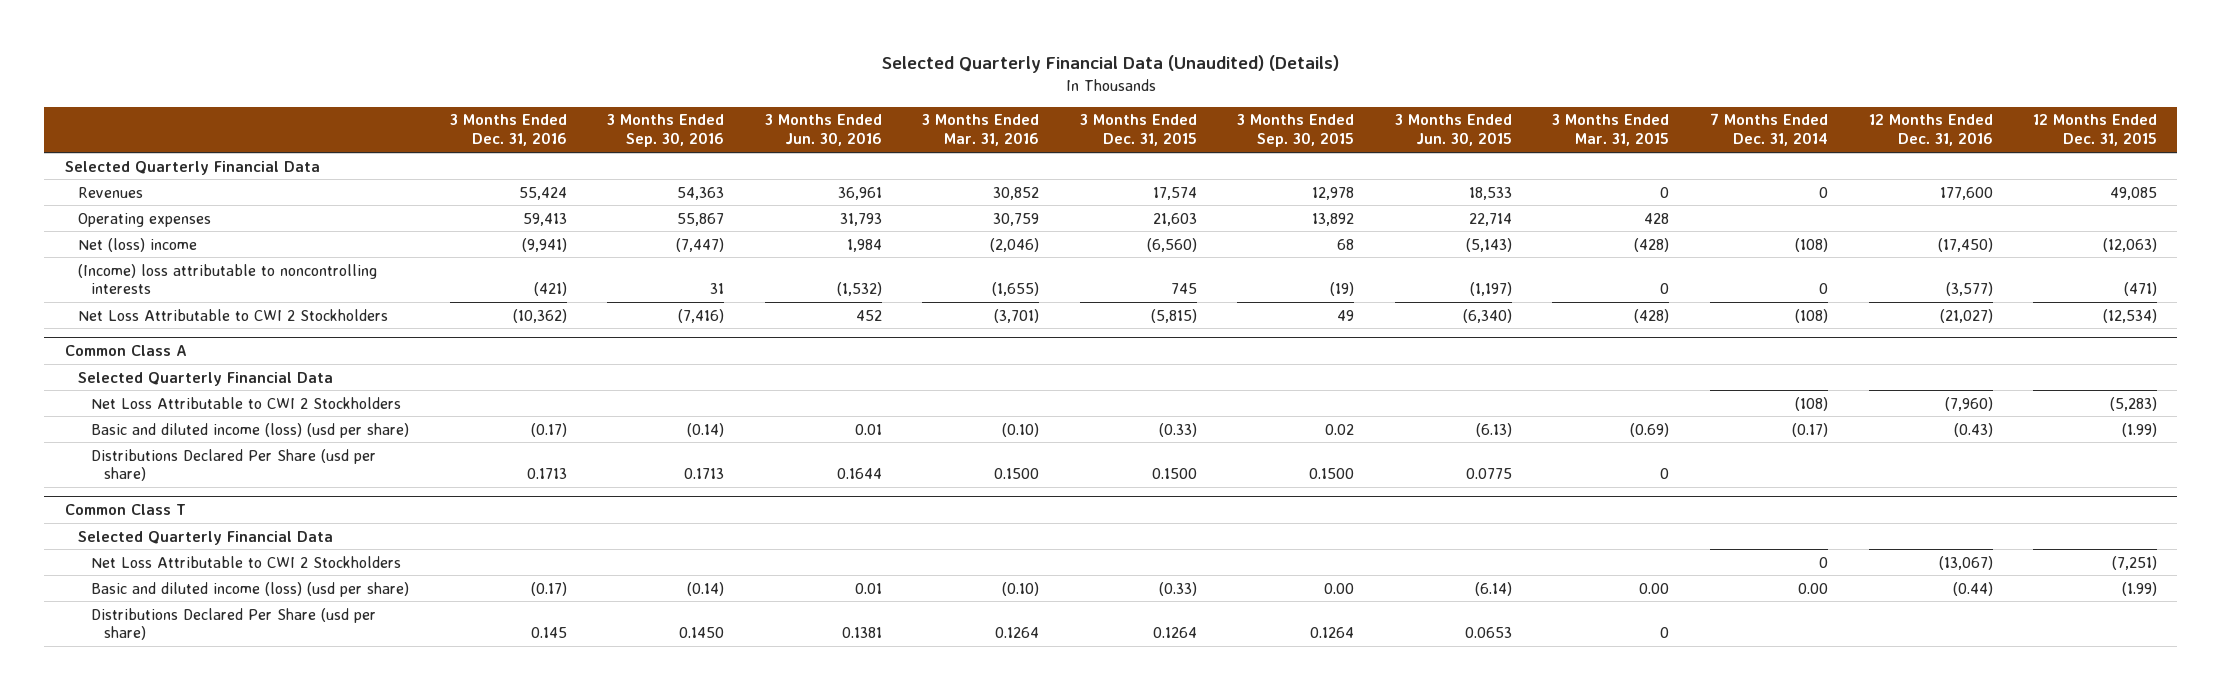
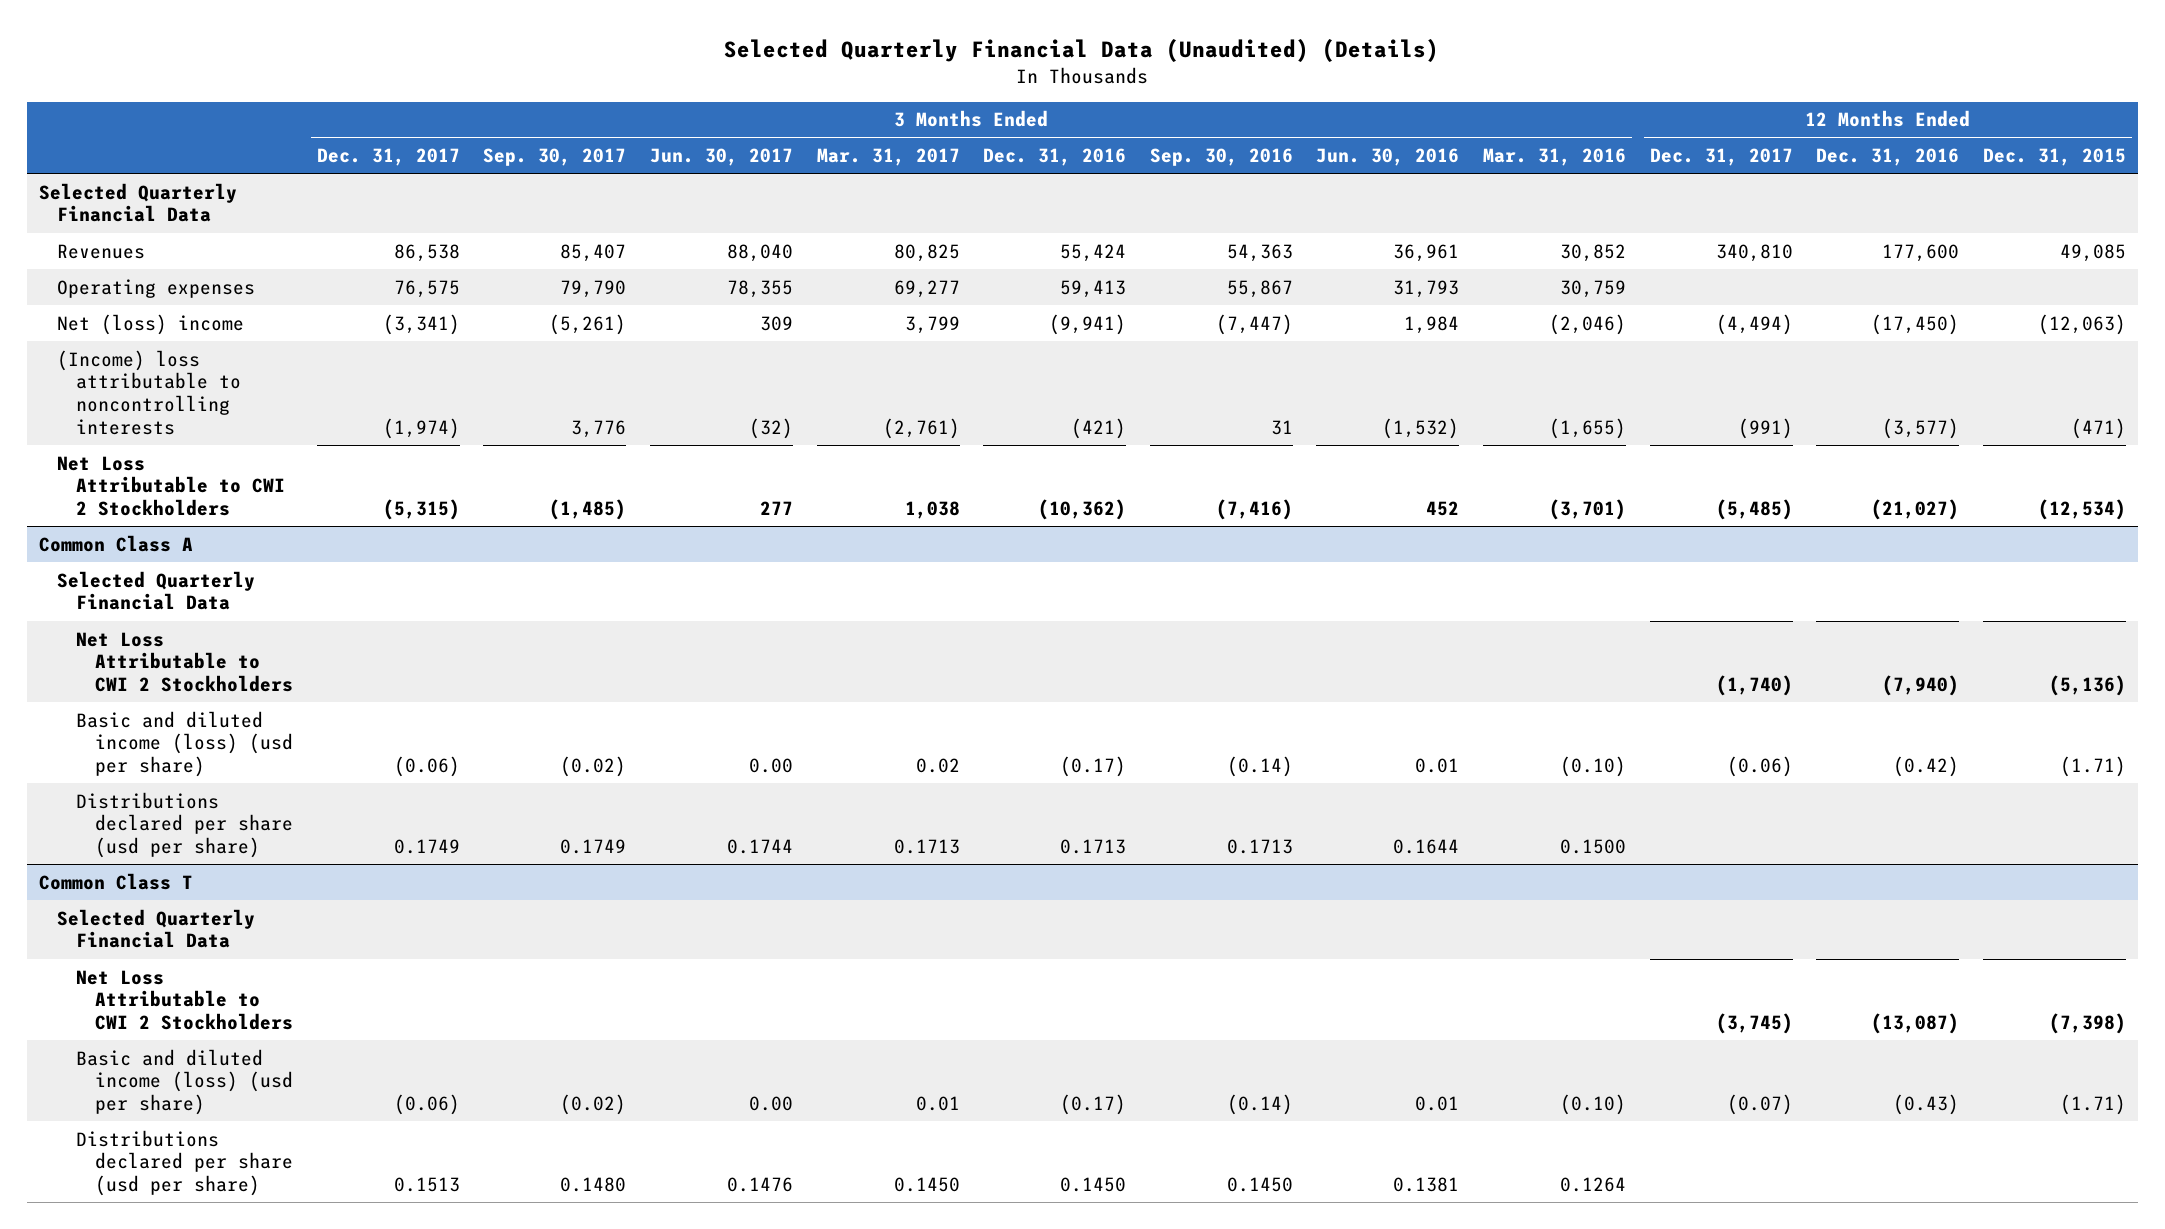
- | 3 Months Ended Dec. 31, 2016 | 3 Months Ended Sep. 30, 2016 | 3 Months Ended Jun. 30, 2016 | 3 Months Ended Mar. 31, 2016 | 3 Months Ended Dec. 31, 2015 | 3 Months Ended Sep. 30, 2015 | 3 Months Ended Jun. 30, 2015 | 3 Months Ended Mar. 31, 2015 | 7 Months Ended Dec. 31, 2014 | 12 Months Ended Dec. 31, 2016 | 12 Months Ended Dec. 31, 2015
+ | 3 Months Ended Dec. 31, 2017 | 3 Months Ended Sep. 30, 2017 | 3 Months Ended Jun. 30, 2017 | 3 Months Ended Mar. 31, 2017 | 3 Months Ended Dec. 31, 2016 | 3 Months Ended Sep. 30, 2016 | 3 Months Ended Jun. 30, 2016 | 3 Months Ended Mar. 31, 2016 | 12 Months Ended Dec. 31, 2017 | 12 Months Ended Dec. 31, 2016 | 12 Months Ended Dec. 31, 2015
@ Common Class A
- Net Loss Attributable to CWI 2 Stockholders | | | | | | | | | (108) | (7,960) | (5,283)
- Basic and diluted income (loss) (usd per share) | (0.17) | (0.14) | 0.01 | (0.10) | (0.33) | 0.02 | (6.13) | (0.69) | (0.17) | (0.43) | (1.99)
- Distributions Declared Per Share (usd per share) | 0.1713 | 0.1713 | 0.1644 | 0.1500 | 0.1500 | 0.1500 | 0.0775 | 0 | | |
+ Net Loss Attributable to CWI 2 Stockholders | | | | | | | | | (1,740) | (7,940) | (5,136)
+ Basic and diluted income (loss) (usd per share) | (0.06) | (0.02) | 0.00 | 0.02 | (0.17) | (0.14) | 0.01 | (0.10) | (0.06) | (0.42) | (1.71)
+ Distributions declared per share (usd per share) | 0.1749 | 0.1749 | 0.1744 | 0.1713 | 0.1713 | 0.1713 | 0.1644 | 0.1500 | | |
@ Common Class T
- Net Loss Attributable to CWI 2 Stockholders | | | | | | | | | 0 | (13,067) | (7,251)
- Basic and diluted income (loss) (usd per share) | (0.17) | (0.14) | 0.01 | (0.10) | (0.33) | 0.00 | (6.14) | 0.00 | 0.00 | (0.44) | (1.99)
- Distributions Declared Per Share (usd per share) | 0.145 | 0.1450 | 0.1381 | 0.1264 | 0.1264 | 0.1264 | 0.0653 | 0 | | |
+ Net Loss Attributable to CWI 2 Stockholders | | | | | | | | | (3,745) | (13,087) | (7,398)
+ Basic and diluted income (loss) (usd per share) | (0.06) | (0.02) | 0.00 | 0.01 | (0.17) | (0.14) | 0.01 | (0.10) | (0.07) | (0.43) | (1.71)
+ Distributions declared per share (usd per share) | 0.1513 | 0.1480 | 0.1476 | 0.1450 | 0.1450 | 0.1450 | 0.1381 | 0.1264 | | |

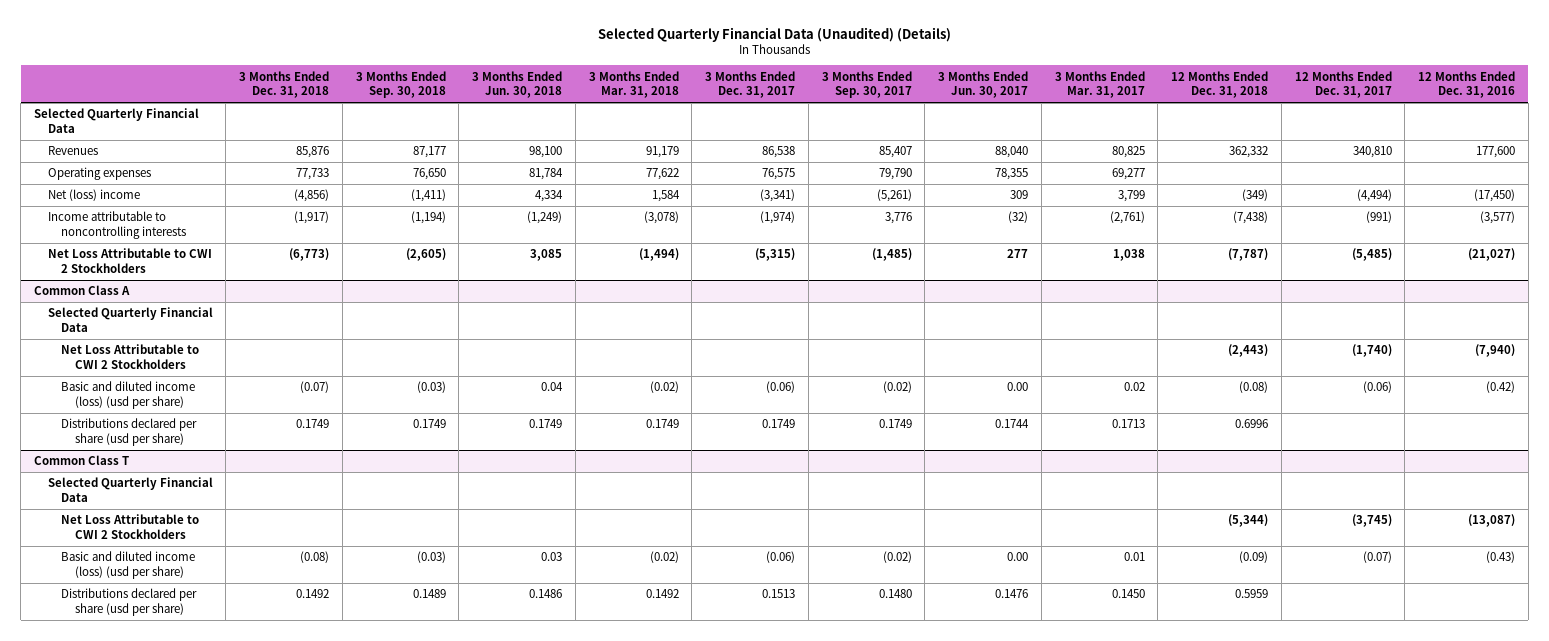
- | 3 Months Ended Dec. 31, 2017 | 3 Months Ended Sep. 30, 2017 | 3 Months Ended Jun. 30, 2017 | 3 Months Ended Mar. 31, 2017 | 3 Months Ended Dec. 31, 2016 | 3 Months Ended Sep. 30, 2016 | 3 Months Ended Jun. 30, 2016 | 3 Months Ended Mar. 31, 2016 | 12 Months Ended Dec. 31, 2017 | 12 Months Ended Dec. 31, 2016 | 12 Months Ended Dec. 31, 2015
+ | 3 Months Ended Dec. 31, 2018 | 3 Months Ended Sep. 30, 2018 | 3 Months Ended Jun. 30, 2018 | 3 Months Ended Mar. 31, 2018 | 3 Months Ended Dec. 31, 2017 | 3 Months Ended Sep. 30, 2017 | 3 Months Ended Jun. 30, 2017 | 3 Months Ended Mar. 31, 2017 | 12 Months Ended Dec. 31, 2018 | 12 Months Ended Dec. 31, 2017 | 12 Months Ended Dec. 31, 2016
- (Income) loss attributable to noncontrolling interests | (1,974) | 3,776 | (32) | (2,761) | (421) | 31 | (1,532) | (1,655) | (991) | (3,577) | (471)
+ Income attributable to noncontrolling interests | (1,917) | (1,194) | (1,249) | (3,078) | (1,974) | 3,776 | (32) | (2,761) | (7,438) | (991) | (3,577)

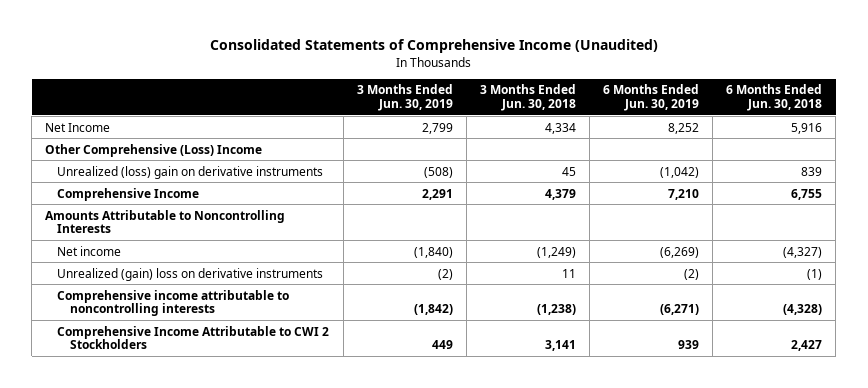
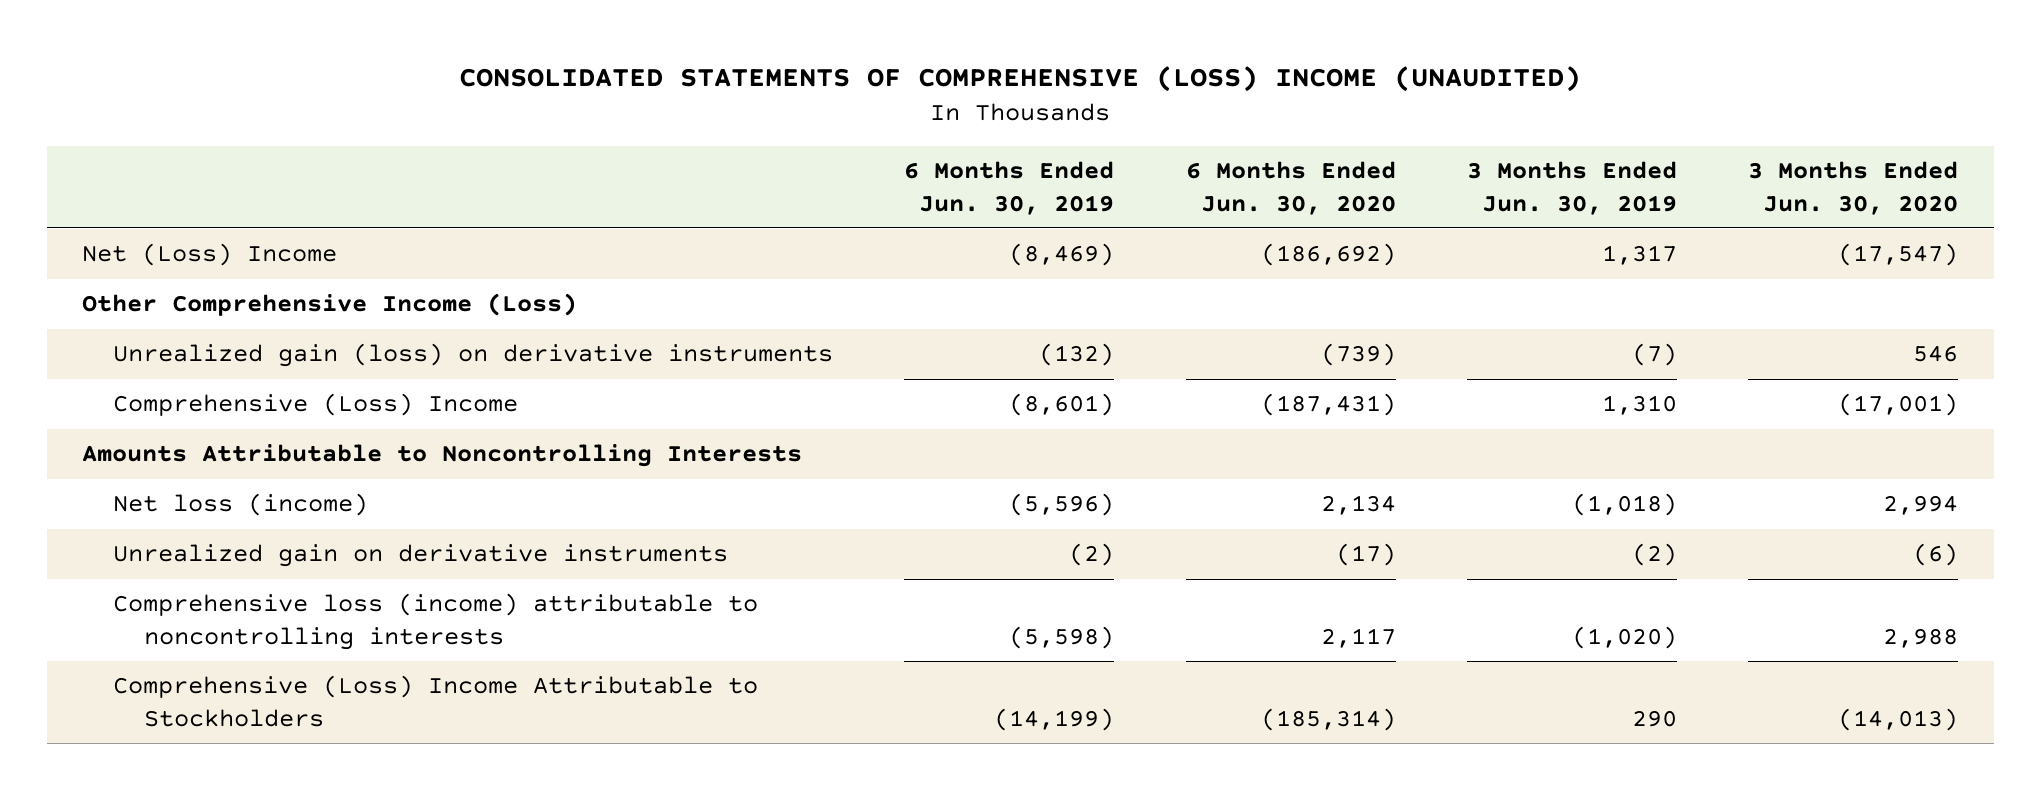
- Consolidated Statements of Comprehensive Income (Unaudited)
+ CONSOLIDATED STATEMENTS OF COMPREHENSIVE (LOSS) INCOME (UNAUDITED)
- | 3 Months Ended Jun. 30, 2019 | 3 Months Ended Jun. 30, 2018 | 6 Months Ended Jun. 30, 2019 | 6 Months Ended Jun. 30, 2018
+ | 6 Months Ended Jun. 30, 2019 | 6 Months Ended Jun. 30, 2020 | 3 Months Ended Jun. 30, 2019 | 3 Months Ended Jun. 30, 2020
- Net Income | 2,799 | 4,334 | 8,252 | 5,916
- Other Comprehensive (Loss) Income
- Unrealized (loss) gain on derivative instruments | (508) | 45 | (1,042) | 839
- Comprehensive Income | 2,291 | 4,379 | 7,210 | 6,755
+ Net (Loss) Income | (8,469) | (186,692) | 1,317 | (17,547)
+ Other Comprehensive Income (Loss)
+ Unrealized gain (loss) on derivative instruments | (132) | (739) | (7) | 546
+ Comprehensive (Loss) Income | (8,601) | (187,431) | 1,310 | (17,001)
- Net income | (1,840) | (1,249) | (6,269) | (4,327)
- Unrealized (gain) loss on derivative instruments | (2) | 11 | (2) | (1)
- Comprehensive income attributable to noncontrolling interests | (1,842) | (1,238) | (6,271) | (4,328)
- Comprehensive Income Attributable to CWI 2 Stockholders | 449 | 3,141 | 939 | 2,427
+ Net loss (income) | (5,596) | 2,134 | (1,018) | 2,994
+ Unrealized gain on derivative instruments | (2) | (17) | (2) | (6)
+ Comprehensive loss (income) attributable to noncontrolling interests | (5,598) | 2,117 | (1,020) | 2,988
+ Comprehensive (Loss) Income Attributable to Stockholders | (14,199) | (185,314) | 290 | (14,013)

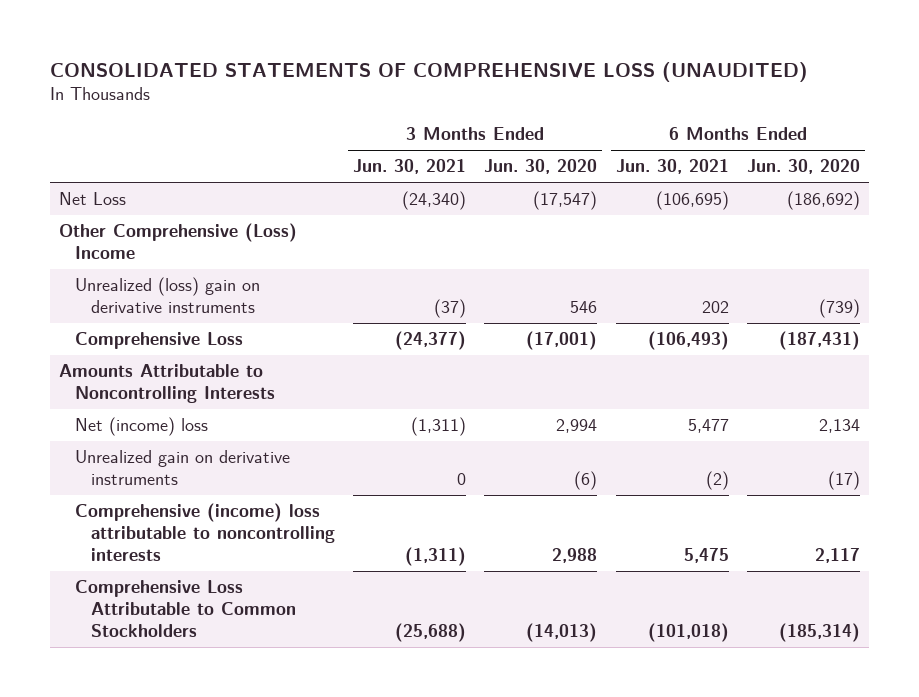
- CONSOLIDATED STATEMENTS OF COMPREHENSIVE (LOSS) INCOME (UNAUDITED)
+ CONSOLIDATED STATEMENTS OF COMPREHENSIVE LOSS (UNAUDITED)
- | 6 Months Ended Jun. 30, 2019 | 6 Months Ended Jun. 30, 2020 | 3 Months Ended Jun. 30, 2019 | 3 Months Ended Jun. 30, 2020
+ | 3 Months Ended Jun. 30, 2021 | 3 Months Ended Jun. 30, 2020 | 6 Months Ended Jun. 30, 2021 | 6 Months Ended Jun. 30, 2020
- Net (Loss) Income | (8,469) | (186,692) | 1,317 | (17,547)
- Other Comprehensive Income (Loss)
- Unrealized gain (loss) on derivative instruments | (132) | (739) | (7) | 546
- Comprehensive (Loss) Income | (8,601) | (187,431) | 1,310 | (17,001)
+ Net Loss | (24,340) | (17,547) | (106,695) | (186,692)
+ Other Comprehensive (Loss) Income
+ Unrealized (loss) gain on derivative instruments | (37) | 546 | 202 | (739)
+ Comprehensive Loss | (24,377) | (17,001) | (106,493) | (187,431)
- Net loss (income) | (5,596) | 2,134 | (1,018) | 2,994
+ Net (income) loss | (1,311) | 2,994 | 5,477 | 2,134
- Comprehensive loss (income) attributable to noncontrolling interests | (5,598) | 2,117 | (1,020) | 2,988
- Comprehensive (Loss) Income Attributable to Stockholders | (14,199) | (185,314) | 290 | (14,013)
+ Comprehensive (income) loss attributable to noncontrolling interests | (1,311) | 2,988 | 5,475 | 2,117
+ Comprehensive Loss Attributable to Common Stockholders | (25,688) | (14,013) | (101,018) | (185,314)

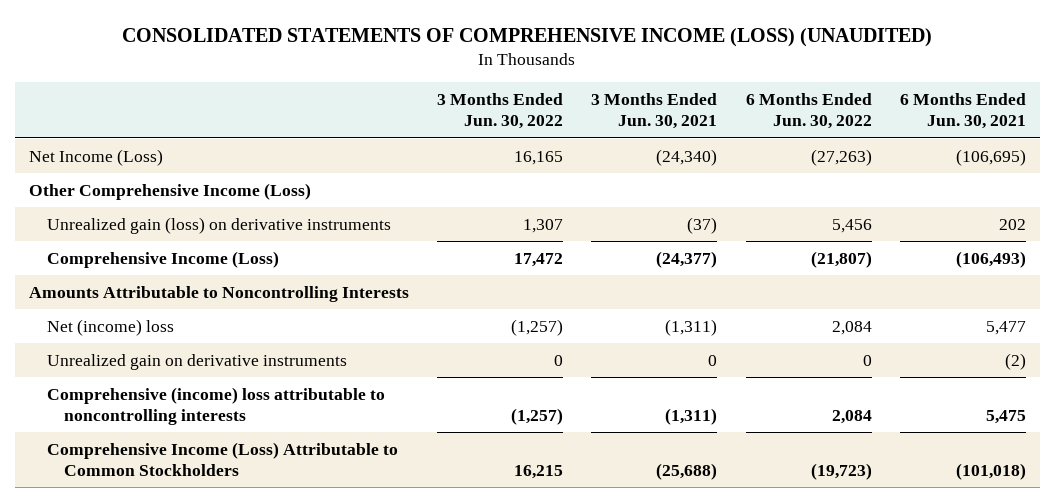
- CONSOLIDATED STATEMENTS OF COMPREHENSIVE LOSS (UNAUDITED)
+ CONSOLIDATED STATEMENTS OF COMPREHENSIVE INCOME (LOSS) (UNAUDITED)
- | 3 Months Ended Jun. 30, 2021 | 3 Months Ended Jun. 30, 2020 | 6 Months Ended Jun. 30, 2021 | 6 Months Ended Jun. 30, 2020
+ | 3 Months Ended Jun. 30, 2022 | 3 Months Ended Jun. 30, 2021 | 6 Months Ended Jun. 30, 2022 | 6 Months Ended Jun. 30, 2021
- Net Loss | (24,340) | (17,547) | (106,695) | (186,692)
- Other Comprehensive (Loss) Income
- Unrealized (loss) gain on derivative instruments | (37) | 546 | 202 | (739)
- Comprehensive Loss | (24,377) | (17,001) | (106,493) | (187,431)
+ Net Income (Loss) | 16,165 | (24,340) | (27,263) | (106,695)
+ Other Comprehensive Income (Loss)
+ Unrealized gain (loss) on derivative instruments | 1,307 | (37) | 5,456 | 202
+ Comprehensive Income (Loss) | 17,472 | (24,377) | (21,807) | (106,493)
- Comprehensive Loss Attributable to Common Stockholders | (25,688) | (14,013) | (101,018) | (185,314)
+ Comprehensive Income (Loss) Attributable to Common Stockholders | 16,215 | (25,688) | (19,723) | (101,018)

